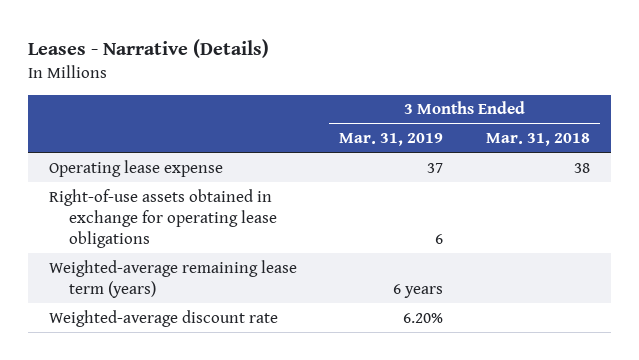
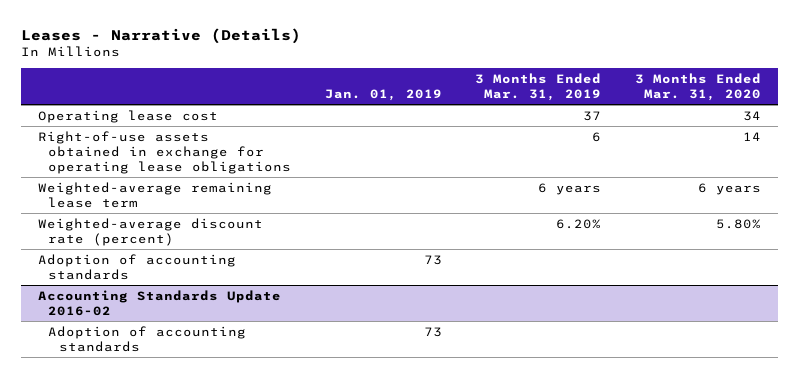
- | 3 Months Ended Mar. 31, 2019 | 3 Months Ended Mar. 31, 2018
+ | Jan. 01, 2019 | 3 Months Ended Mar. 31, 2019 | 3 Months Ended Mar. 31, 2020
- Operating lease expense | 37 | 38
+ Operating lease cost | | 37 | 34
- Weighted-average remaining lease term (years) | 6 years |
- Weighted-average discount rate | 6.20% |
+ Weighted-average remaining lease term | | 6 years | 6 years
+ Weighted-average discount rate (percent) | | 6.20% | 5.80%
+ Adoption of accounting standards | 73 | |
+ Accounting Standards Update 2016-02
+ Adoption of accounting standards | 73 | |

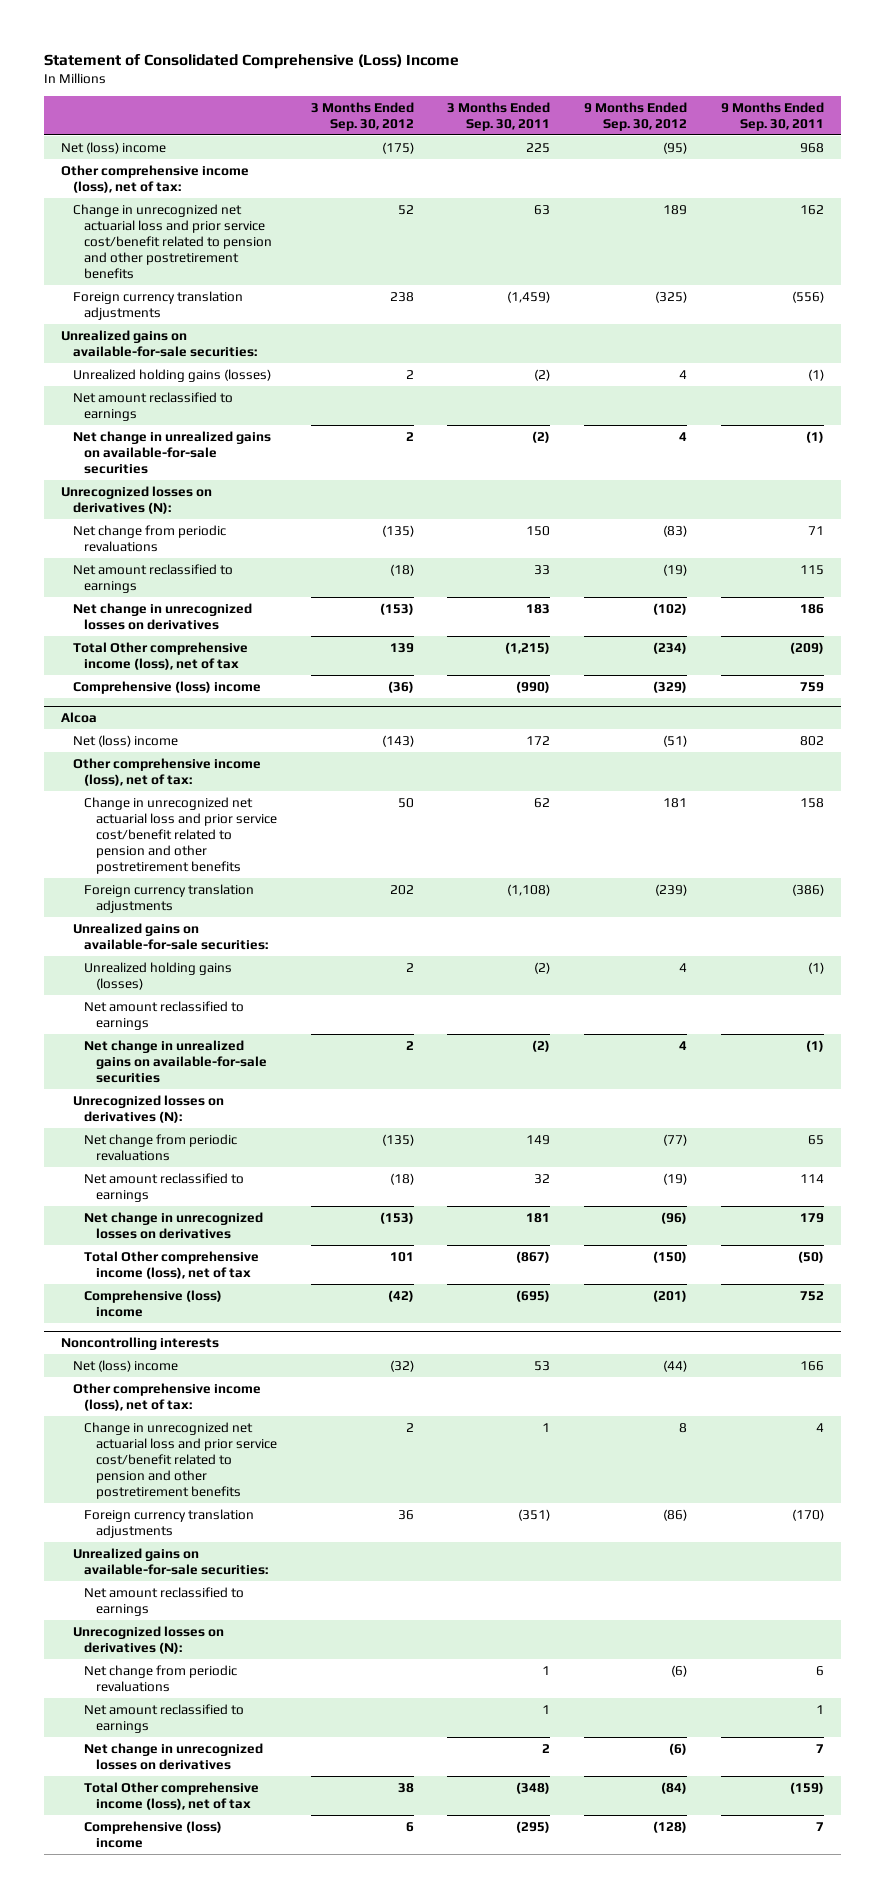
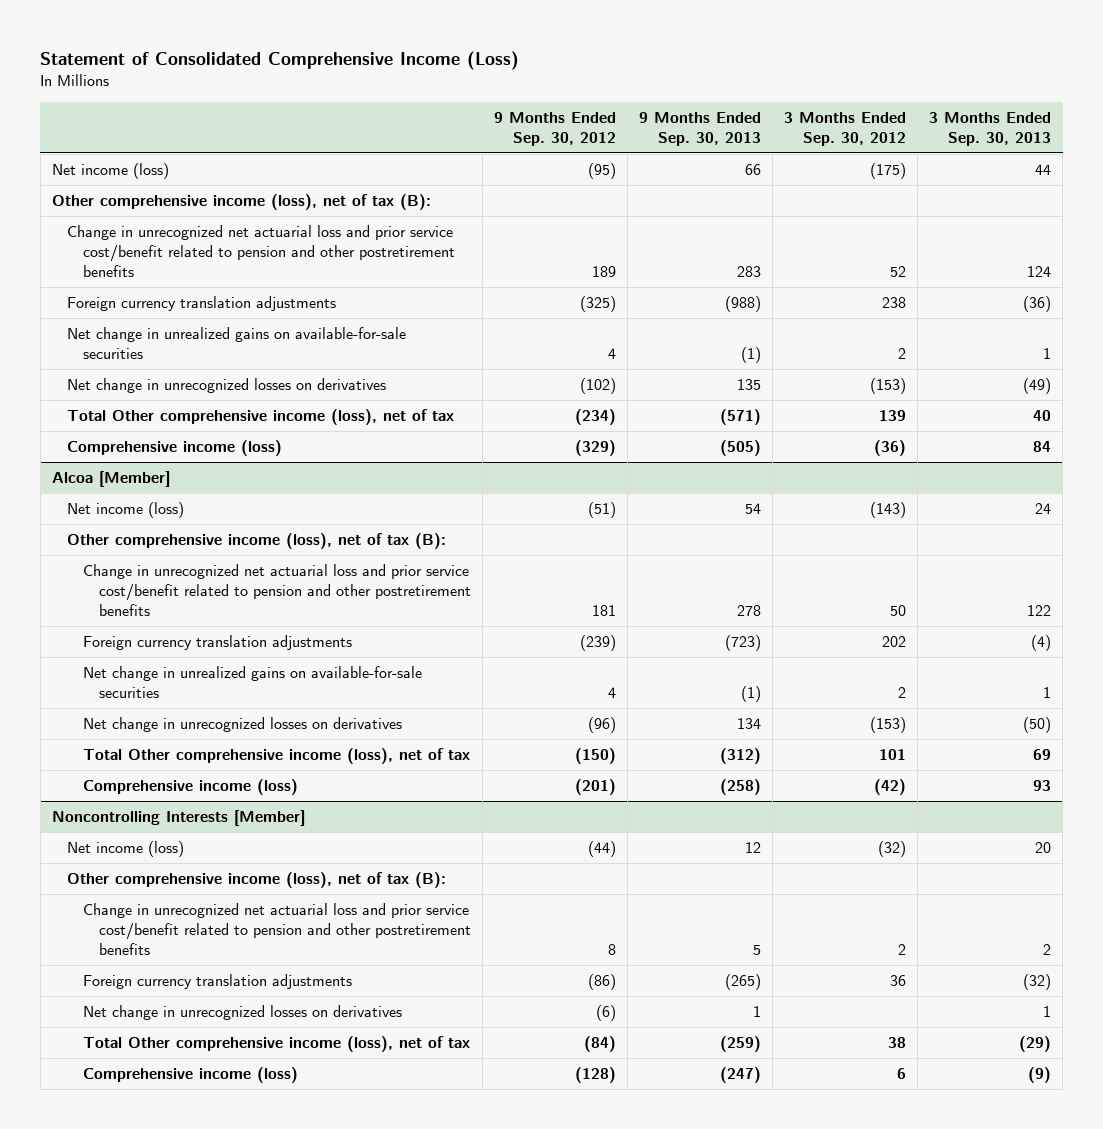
- Statement of Consolidated Comprehensive (Loss) Income
+ Statement of Consolidated Comprehensive Income (Loss)
- | 3 Months Ended Sep. 30, 2012 | 3 Months Ended Sep. 30, 2011 | 9 Months Ended Sep. 30, 2012 | 9 Months Ended Sep. 30, 2011
+ | 9 Months Ended Sep. 30, 2012 | 9 Months Ended Sep. 30, 2013 | 3 Months Ended Sep. 30, 2012 | 3 Months Ended Sep. 30, 2013
- Net (loss) income | (175) | 225 | (95) | 968
- Other comprehensive income (loss), net of tax:
+ Net income (loss) | (95) | 66 | (175) | 44
+ Other comprehensive income (loss), net of tax (B):
- Unrealized gains on available-for-sale securities:
- Unrealized holding gains (losses) | 2 | (2) | 4 | (1)
- Net amount reclassified to earnings
- Unrecognized losses on derivatives (N):
- Net change from periodic revaluations | (135) | 150 | (83) | 71
- Net amount reclassified to earnings | (18) | 33 | (19) | 115
- Comprehensive (loss) income | (36) | (990) | (329) | 759
- Alcoa
- Net (loss) income | (143) | 172 | (51) | 802
- Other comprehensive income (loss), net of tax:
+ Comprehensive income (loss) | (329) | (505) | (36) | 84
+ Alcoa [Member]
+ Net income (loss) | (51) | 54 | (143) | 24
+ Other comprehensive income (loss), net of tax (B):
- Unrealized gains on available-for-sale securities:
- Unrealized holding gains (losses) | 2 | (2) | 4 | (1)
- Net amount reclassified to earnings
- Unrecognized losses on derivatives (N):
- Net change from periodic revaluations | (135) | 149 | (77) | 65
- Net amount reclassified to earnings | (18) | 32 | (19) | 114
- Comprehensive (loss) income | (42) | (695) | (201) | 752
- Noncontrolling interests
- Net (loss) income | (32) | 53 | (44) | 166
- Other comprehensive income (loss), net of tax:
+ Comprehensive income (loss) | (201) | (258) | (42) | 93
+ Noncontrolling Interests [Member]
+ Net income (loss) | (44) | 12 | (32) | 20
+ Other comprehensive income (loss), net of tax (B):
- Unrealized gains on available-for-sale securities:
- Net amount reclassified to earnings
- Unrecognized losses on derivatives (N):
- Net change from periodic revaluations | | 1 | (6) | 6
- Net amount reclassified to earnings | | 1 | | 1
- Comprehensive (loss) income | 6 | (295) | (128) | 7
+ Comprehensive income (loss) | (128) | (247) | 6 | (9)

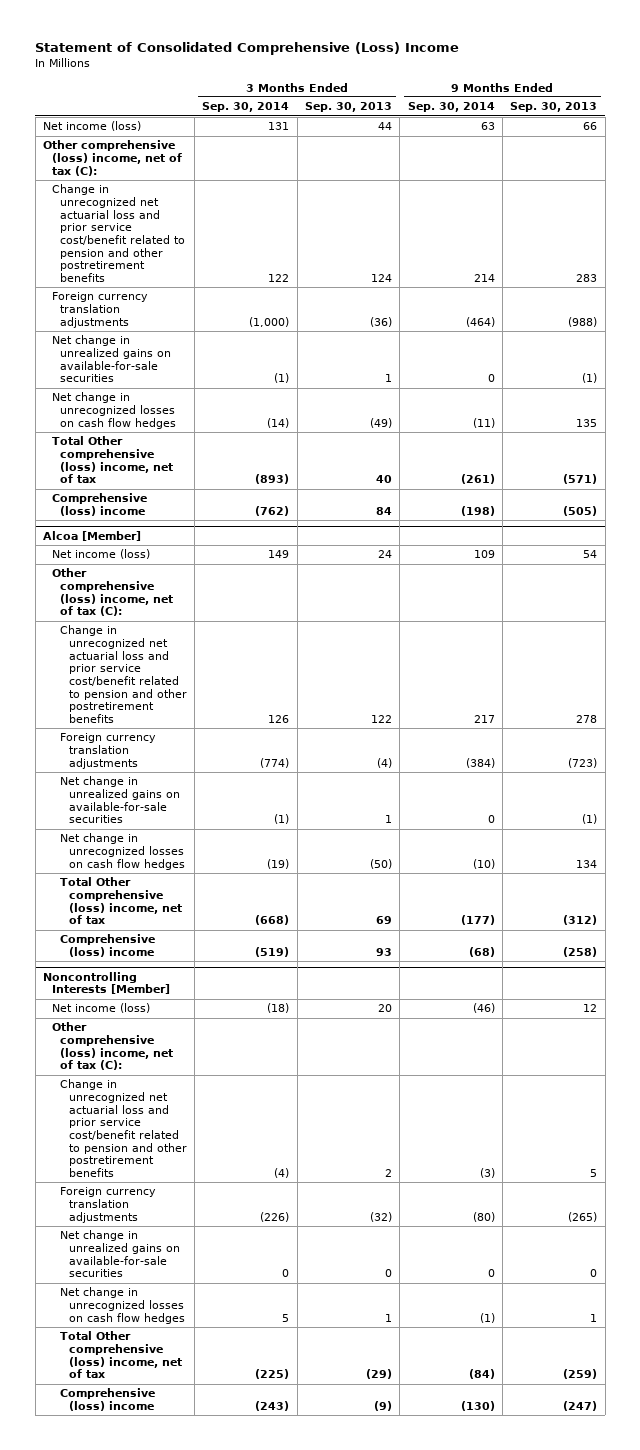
- Statement of Consolidated Comprehensive Income (Loss)
+ Statement of Consolidated Comprehensive (Loss) Income
- | 9 Months Ended Sep. 30, 2012 | 9 Months Ended Sep. 30, 2013 | 3 Months Ended Sep. 30, 2012 | 3 Months Ended Sep. 30, 2013
+ | 3 Months Ended Sep. 30, 2014 | 3 Months Ended Sep. 30, 2013 | 9 Months Ended Sep. 30, 2014 | 9 Months Ended Sep. 30, 2013
- Other comprehensive income (loss), net of tax (B):
+ Other comprehensive (loss) income, net of tax (C):
- Net change in unrecognized losses on derivatives | (102) | 135 | (153) | (49)
- Total Other comprehensive income (loss), net of tax | (234) | (571) | 139 | 40
- Comprehensive income (loss) | (329) | (505) | (36) | 84
+ Net change in unrecognized losses on cash flow hedges | (14) | (49) | (11) | 135
+ Total Other comprehensive (loss) income, net of tax | (893) | 40 | (261) | (571)
+ Comprehensive (loss) income | (762) | 84 | (198) | (505)
@ Alcoa [Member]
- Other comprehensive income (loss), net of tax (B):
+ Other comprehensive (loss) income, net of tax (C):
- Net change in unrecognized losses on derivatives | (96) | 134 | (153) | (50)
- Total Other comprehensive income (loss), net of tax | (150) | (312) | 101 | 69
- Comprehensive income (loss) | (201) | (258) | (42) | 93
+ Net change in unrecognized losses on cash flow hedges | (19) | (50) | (10) | 134
+ Total Other comprehensive (loss) income, net of tax | (668) | 69 | (177) | (312)
+ Comprehensive (loss) income | (519) | 93 | (68) | (258)
@ Noncontrolling Interests [Member]
- Other comprehensive income (loss), net of tax (B):
+ Other comprehensive (loss) income, net of tax (C):
- Net change in unrecognized losses on derivatives | (6) | 1 | | 1
- Total Other comprehensive income (loss), net of tax | (84) | (259) | 38 | (29)
- Comprehensive income (loss) | (128) | (247) | 6 | (9)
+ Net change in unrealized gains on available-for-sale securities | 0 | 0 | 0 | 0
+ Net change in unrecognized losses on cash flow hedges | 5 | 1 | (1) | 1
+ Total Other comprehensive (loss) income, net of tax | (225) | (29) | (84) | (259)
+ Comprehensive (loss) income | (243) | (9) | (130) | (247)

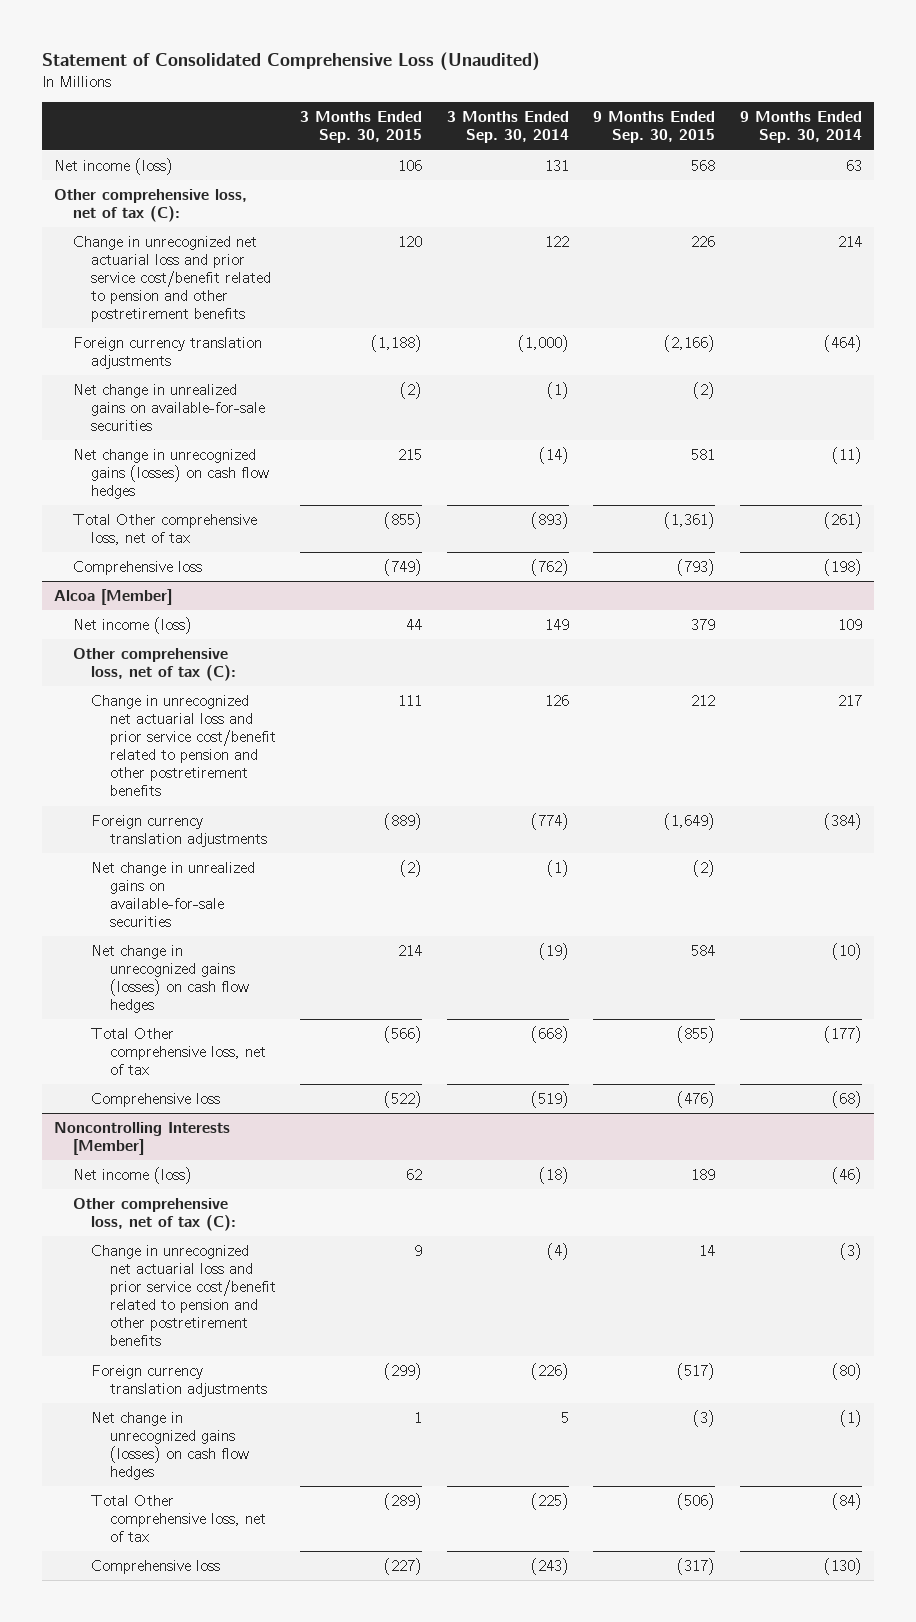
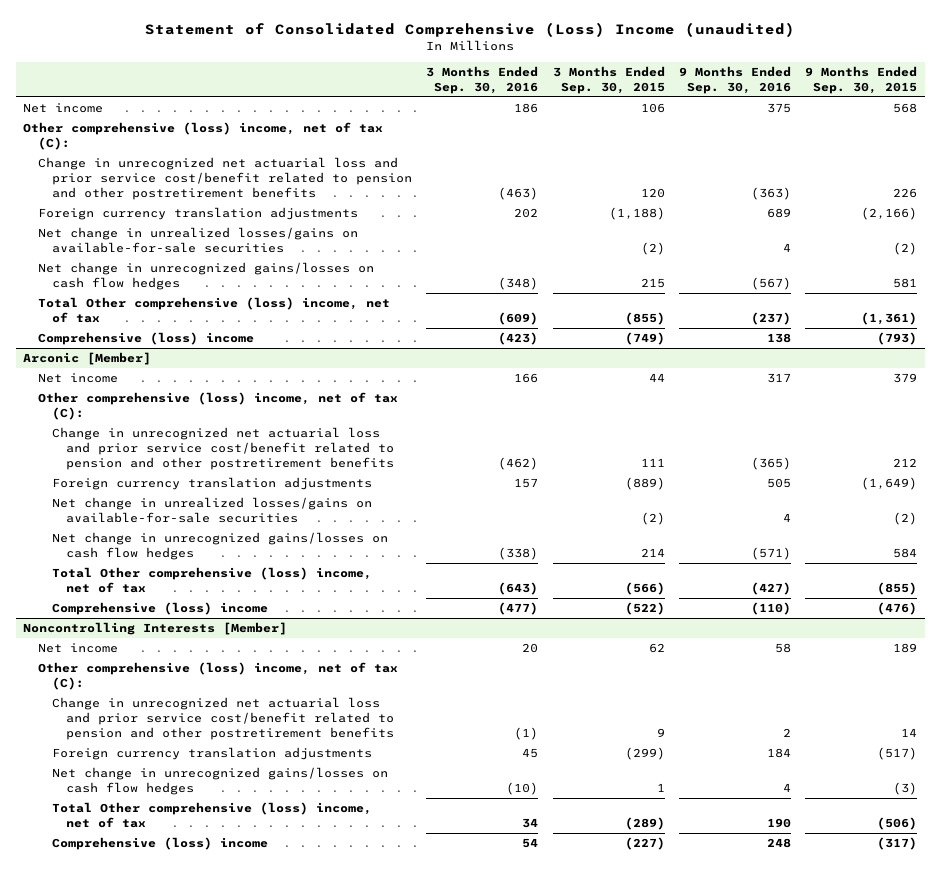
- Statement of Consolidated Comprehensive Loss (Unaudited)
+ Statement of Consolidated Comprehensive (Loss) Income (unaudited)
- | 3 Months Ended Sep. 30, 2015 | 3 Months Ended Sep. 30, 2014 | 9 Months Ended Sep. 30, 2015 | 9 Months Ended Sep. 30, 2014
+ | 3 Months Ended Sep. 30, 2016 | 3 Months Ended Sep. 30, 2015 | 9 Months Ended Sep. 30, 2016 | 9 Months Ended Sep. 30, 2015
- Net income (loss) | 106 | 131 | 568 | 63
- Other comprehensive loss, net of tax (C):
+ Net income | 186 | 106 | 375 | 568
+ Other comprehensive (loss) income, net of tax (C):
- Net change in unrealized gains on available-for-sale securities | (2) | (1) | (2) |
- Net change in unrecognized gains (losses) on cash flow hedges | 215 | (14) | 581 | (11)
- Total Other comprehensive loss, net of tax | (855) | (893) | (1,361) | (261)
- Comprehensive loss | (749) | (762) | (793) | (198)
- Alcoa [Member]
- Net income (loss) | 44 | 149 | 379 | 109
- Other comprehensive loss, net of tax (C):
+ Net change in unrealized losses/gains on available-for-sale securities | | (2) | 4 | (2)
+ Net change in unrecognized gains/losses on cash flow hedges | (348) | 215 | (567) | 581
+ Total Other comprehensive (loss) income, net of tax | (609) | (855) | (237) | (1,361)
+ Comprehensive (loss) income | (423) | (749) | 138 | (793)
+ Arconic [Member]
+ Net income | 166 | 44 | 317 | 379
+ Other comprehensive (loss) income, net of tax (C):
- Net change in unrealized gains on available-for-sale securities | (2) | (1) | (2) |
- Net change in unrecognized gains (losses) on cash flow hedges | 214 | (19) | 584 | (10)
- Total Other comprehensive loss, net of tax | (566) | (668) | (855) | (177)
- Comprehensive loss | (522) | (519) | (476) | (68)
+ Net change in unrealized losses/gains on available-for-sale securities | | (2) | 4 | (2)
+ Net change in unrecognized gains/losses on cash flow hedges | (338) | 214 | (571) | 584
+ Total Other comprehensive (loss) income, net of tax | (643) | (566) | (427) | (855)
+ Comprehensive (loss) income | (477) | (522) | (110) | (476)
@ Noncontrolling Interests [Member]
- Net income (loss) | 62 | (18) | 189 | (46)
- Other comprehensive loss, net of tax (C):
+ Net income | 20 | 62 | 58 | 189
+ Other comprehensive (loss) income, net of tax (C):
- Net change in unrecognized gains (losses) on cash flow hedges | 1 | 5 | (3) | (1)
- Total Other comprehensive loss, net of tax | (289) | (225) | (506) | (84)
- Comprehensive loss | (227) | (243) | (317) | (130)
+ Net change in unrecognized gains/losses on cash flow hedges | (10) | 1 | 4 | (3)
+ Total Other comprehensive (loss) income, net of tax | 34 | (289) | 190 | (506)
+ Comprehensive (loss) income | 54 | (227) | 248 | (317)

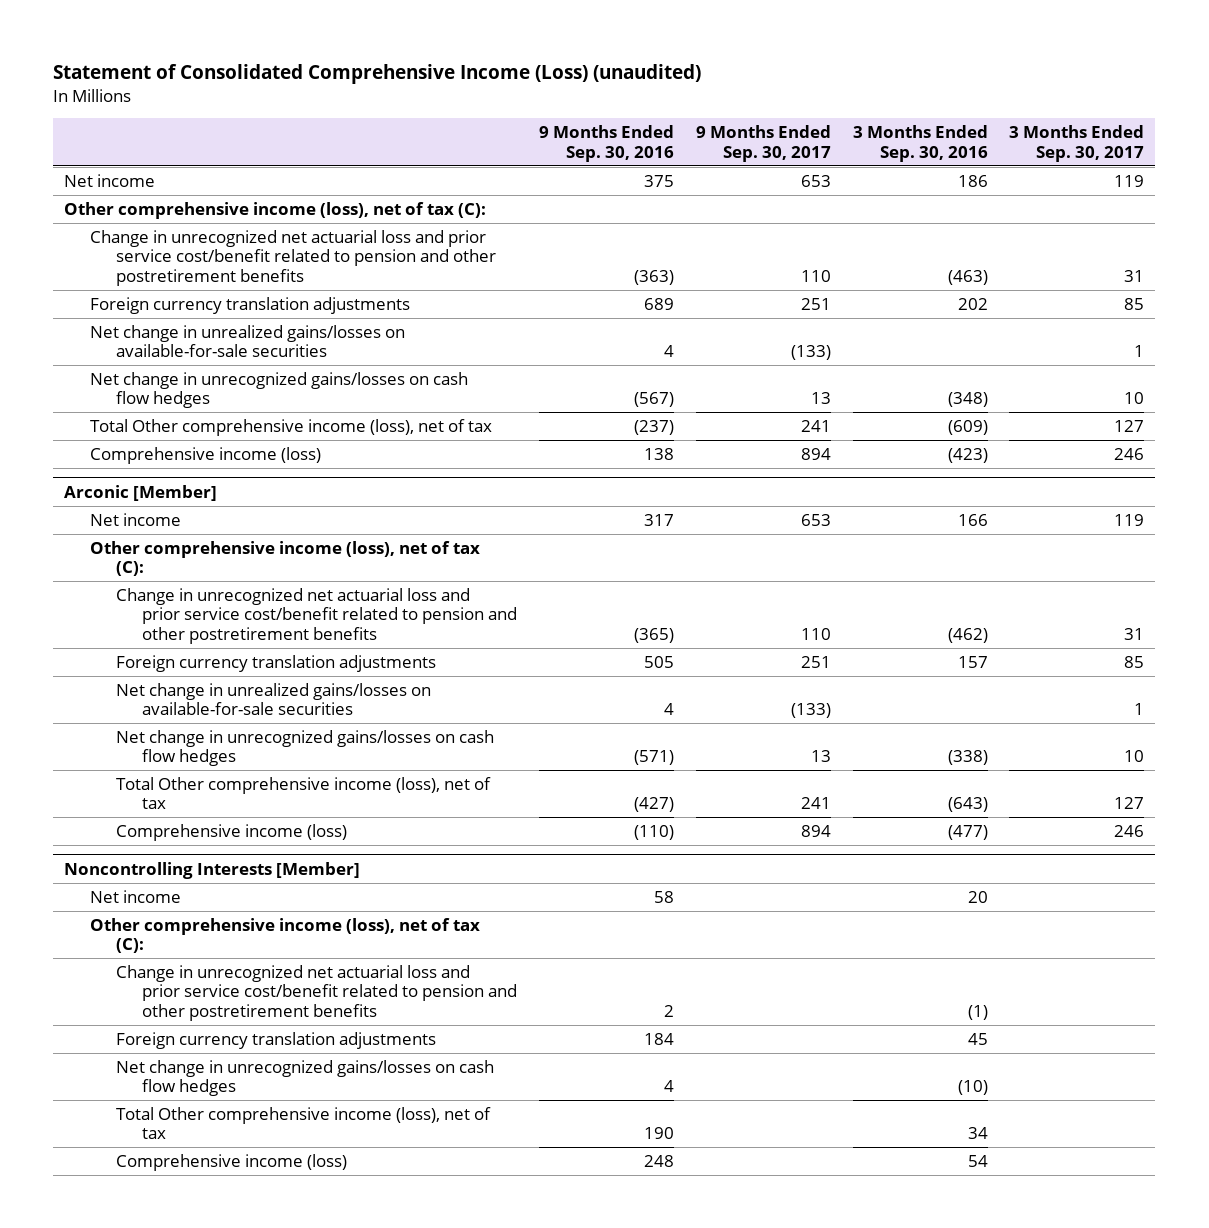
- Statement of Consolidated Comprehensive (Loss) Income (unaudited)
+ Statement of Consolidated Comprehensive Income (Loss) (unaudited)
- | 3 Months Ended Sep. 30, 2016 | 3 Months Ended Sep. 30, 2015 | 9 Months Ended Sep. 30, 2016 | 9 Months Ended Sep. 30, 2015
+ | 9 Months Ended Sep. 30, 2016 | 9 Months Ended Sep. 30, 2017 | 3 Months Ended Sep. 30, 2016 | 3 Months Ended Sep. 30, 2017
- Other comprehensive (loss) income, net of tax (C):
+ Other comprehensive income (loss), net of tax (C):
- Net change in unrealized losses/gains on available-for-sale securities | | (2) | 4 | (2)
+ Net change in unrealized gains/losses on available-for-sale securities | 4 | (133) | | 1
- Total Other comprehensive (loss) income, net of tax | (609) | (855) | (237) | (1,361)
- Comprehensive (loss) income | (423) | (749) | 138 | (793)
+ Total Other comprehensive income (loss), net of tax | (237) | 241 | (609) | 127
+ Comprehensive income (loss) | 138 | 894 | (423) | 246
@ Arconic [Member]
- Other comprehensive (loss) income, net of tax (C):
+ Other comprehensive income (loss), net of tax (C):
- Net change in unrealized losses/gains on available-for-sale securities | | (2) | 4 | (2)
+ Net change in unrealized gains/losses on available-for-sale securities | 4 | (133) | | 1
- Total Other comprehensive (loss) income, net of tax | (643) | (566) | (427) | (855)
- Comprehensive (loss) income | (477) | (522) | (110) | (476)
+ Total Other comprehensive income (loss), net of tax | (427) | 241 | (643) | 127
+ Comprehensive income (loss) | (110) | 894 | (477) | 246
@ Noncontrolling Interests [Member]
- Other comprehensive (loss) income, net of tax (C):
+ Other comprehensive income (loss), net of tax (C):
- Total Other comprehensive (loss) income, net of tax | 34 | (289) | 190 | (506)
- Comprehensive (loss) income | 54 | (227) | 248 | (317)
+ Total Other comprehensive income (loss), net of tax | 190 | | 34 |
+ Comprehensive income (loss) | 248 | | 54 |

